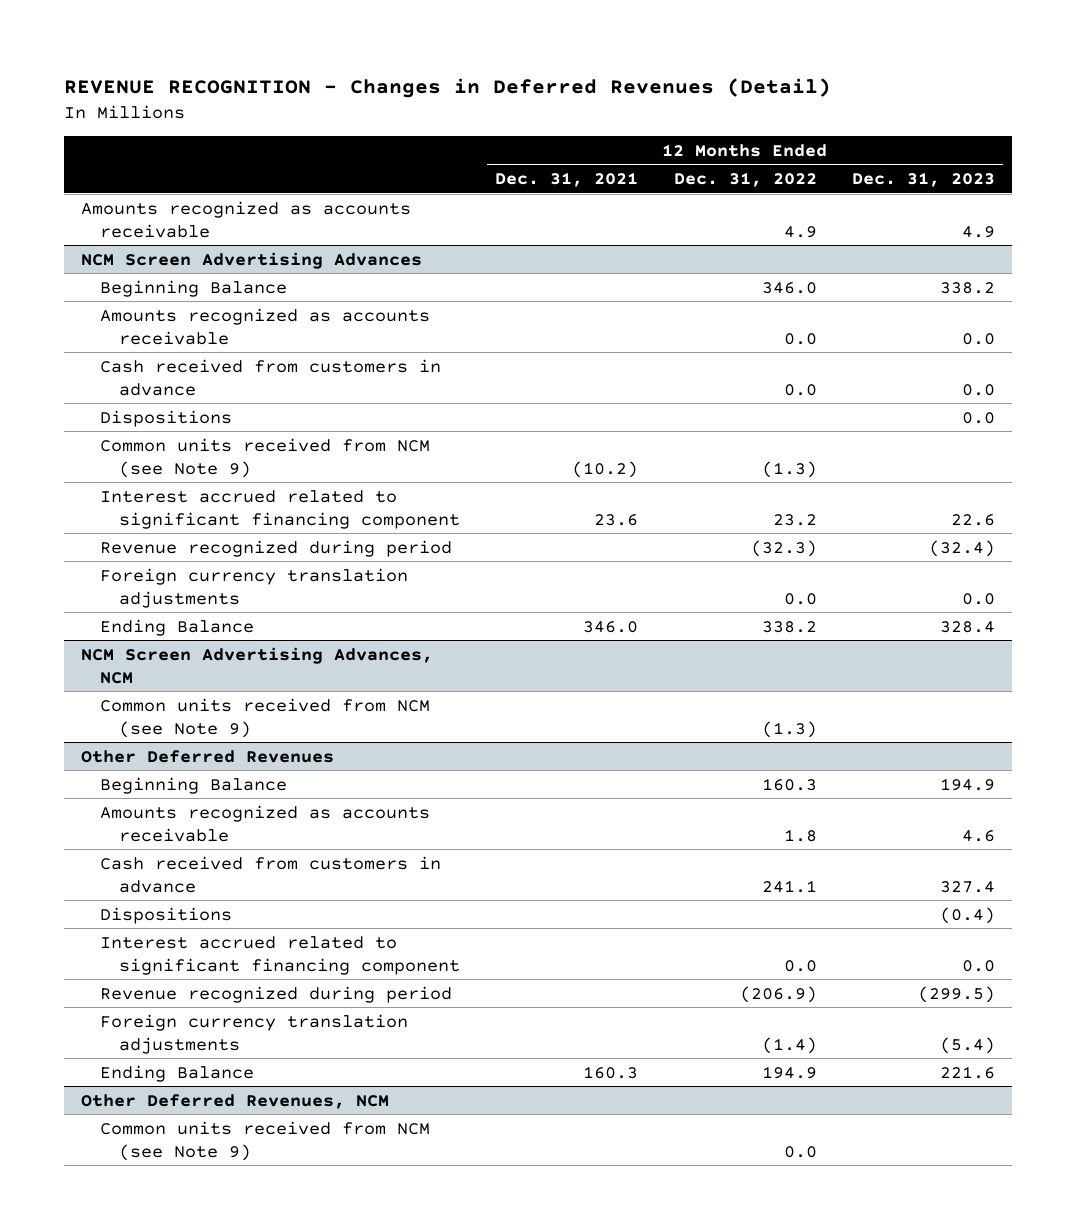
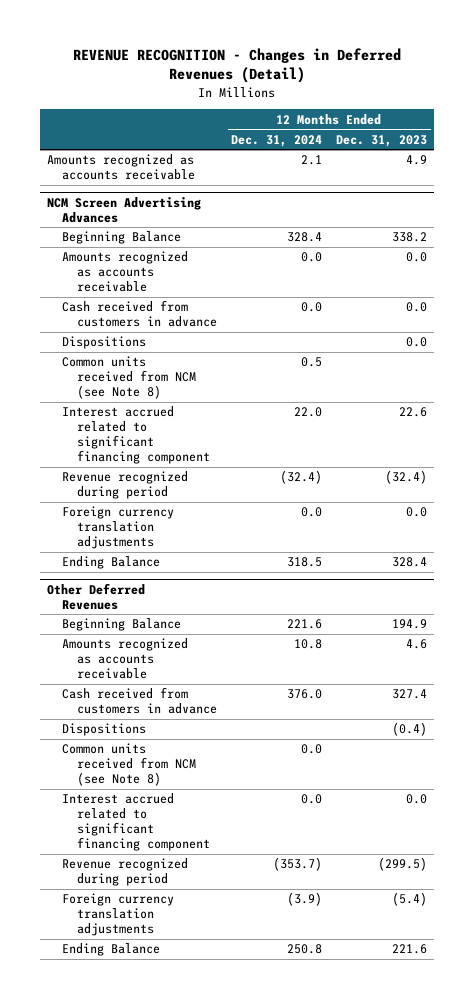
- | 12 Months Ended Dec. 31, 2021 | 12 Months Ended Dec. 31, 2022 | 12 Months Ended Dec. 31, 2023
+ | 12 Months Ended Dec. 31, 2024 | 12 Months Ended Dec. 31, 2023
@ NCM Screen Advertising Advances
- Common units received from NCM (see Note 9) | (10.2) | (1.3) |
+ Common units received from NCM (see Note 8) | 0.5 |
- NCM Screen Advertising Advances, NCM
- Common units received from NCM (see Note 9) | | (1.3) |
@ Other Deferred Revenues
+ Common units received from NCM (see Note 8) | 0.0 |
- Other Deferred Revenues, NCM
- Common units received from NCM (see Note 9) | | 0.0 |

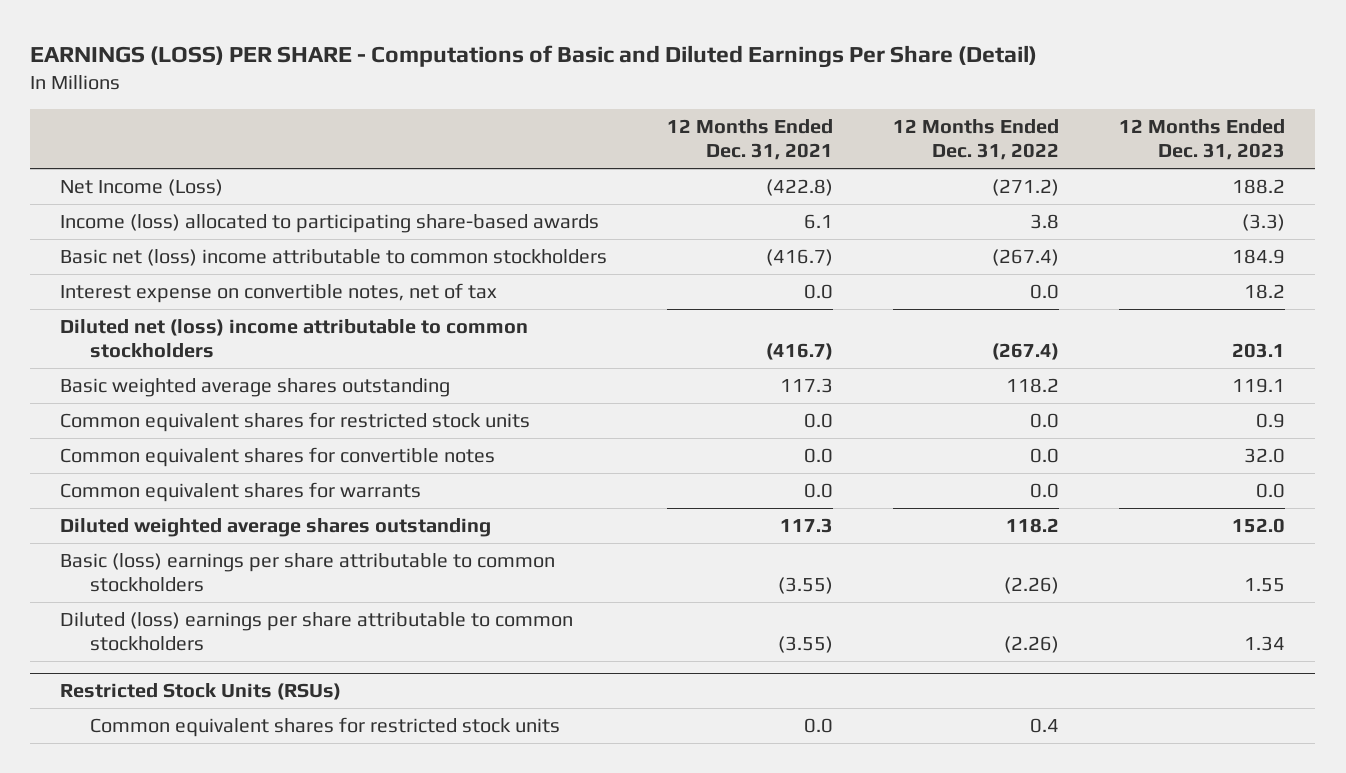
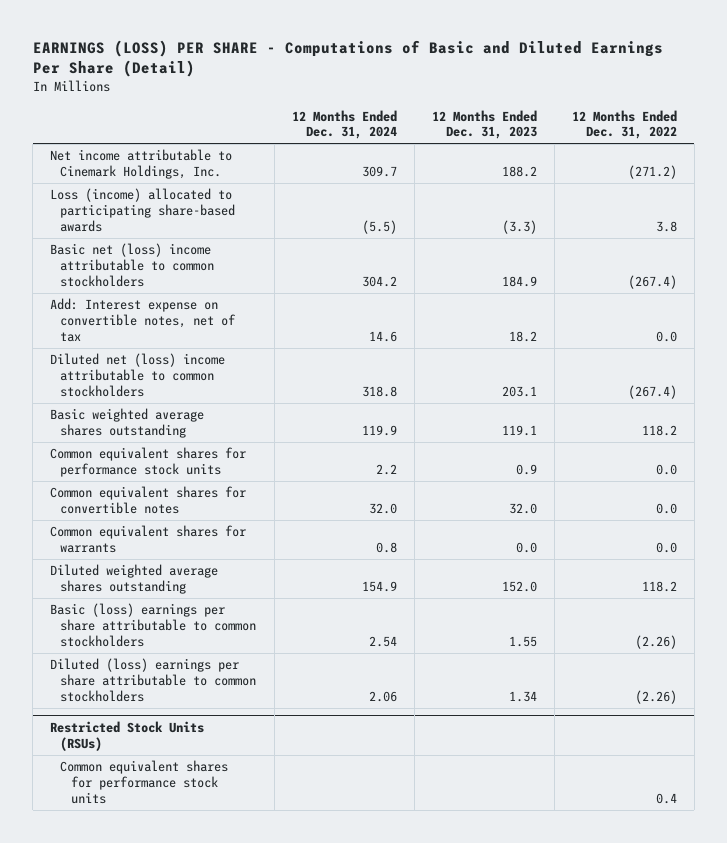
- | 12 Months Ended Dec. 31, 2021 | 12 Months Ended Dec. 31, 2022 | 12 Months Ended Dec. 31, 2023
+ | 12 Months Ended Dec. 31, 2024 | 12 Months Ended Dec. 31, 2023 | 12 Months Ended Dec. 31, 2022
- Net Income (Loss) | (422.8) | (271.2) | 188.2
- Income (loss) allocated to participating share-based awards | 6.1 | 3.8 | (3.3)
+ Net income attributable to Cinemark Holdings, Inc. | 309.7 | 188.2 | (271.2)
+ Loss (income) allocated to participating share-based awards | (5.5) | (3.3) | 3.8
- Interest expense on convertible notes, net of tax | 0.0 | 0.0 | 18.2
+ Add: Interest expense on convertible notes, net of tax | 14.6 | 18.2 | 0.0
- Common equivalent shares for restricted stock units | 0.0 | 0.0 | 0.9
+ Common equivalent shares for performance stock units | 2.2 | 0.9 | 0.0
@ Restricted Stock Units (RSUs)
- Common equivalent shares for restricted stock units | 0.0 | 0.4 |
+ Common equivalent shares for performance stock units | | | 0.4

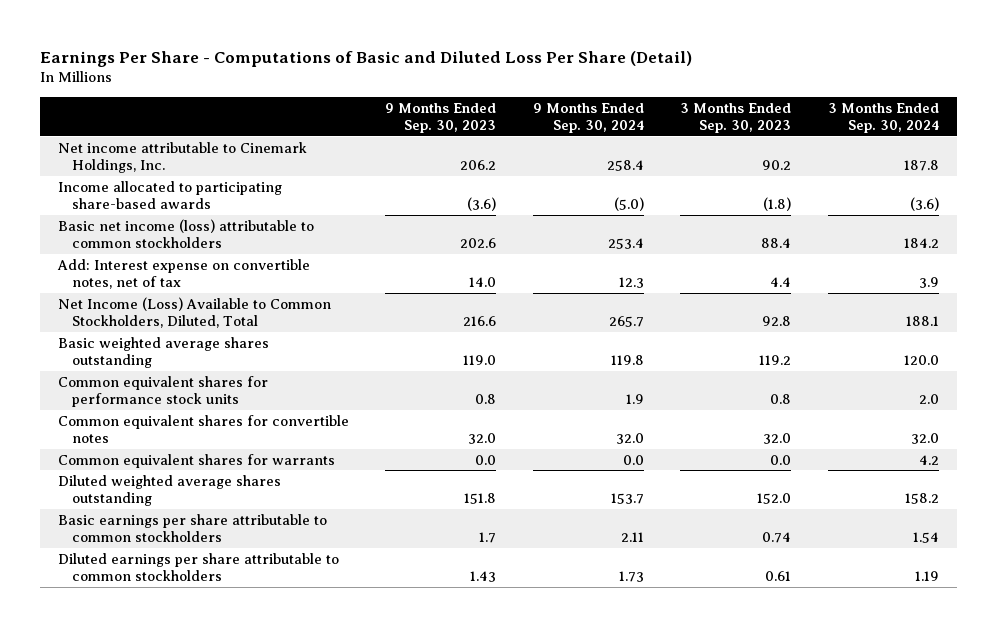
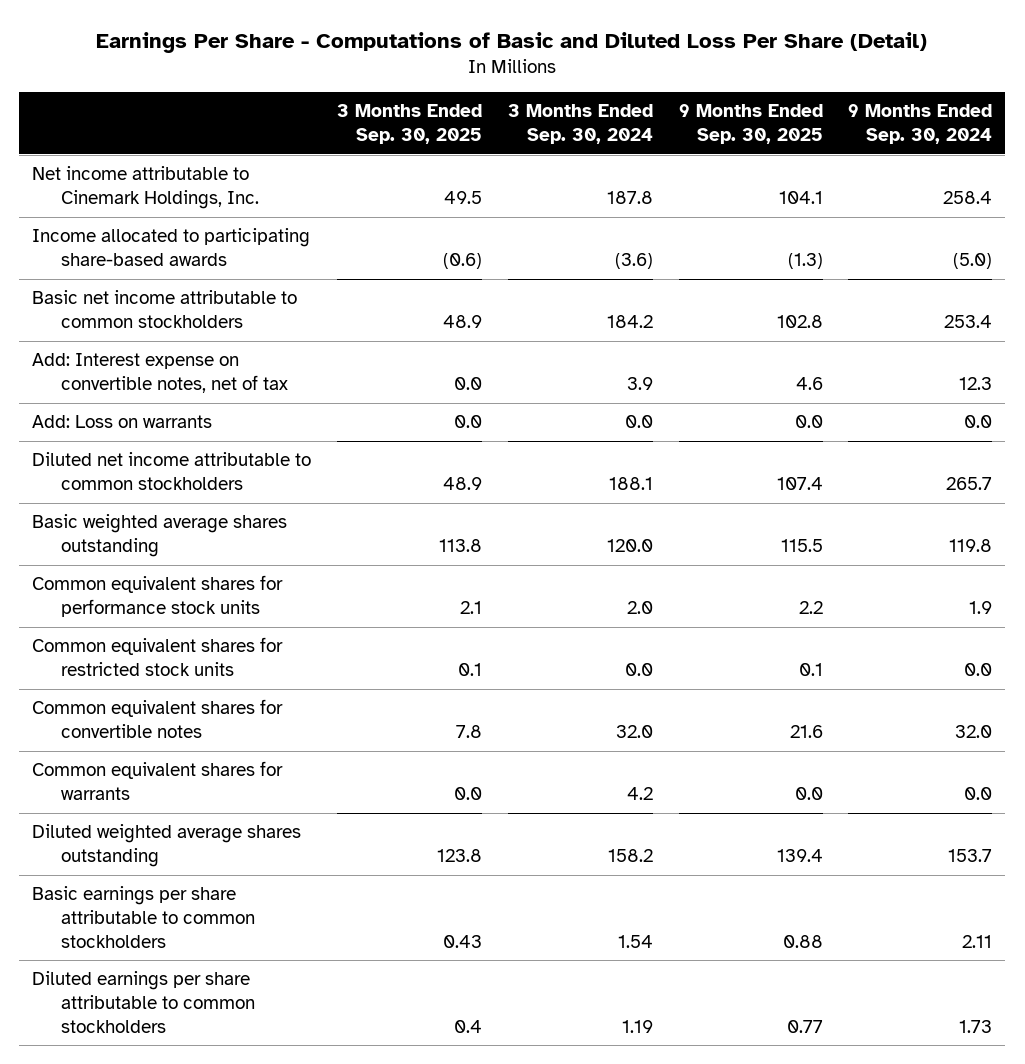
- | 9 Months Ended Sep. 30, 2023 | 9 Months Ended Sep. 30, 2024 | 3 Months Ended Sep. 30, 2023 | 3 Months Ended Sep. 30, 2024
+ | 3 Months Ended Sep. 30, 2025 | 3 Months Ended Sep. 30, 2024 | 9 Months Ended Sep. 30, 2025 | 9 Months Ended Sep. 30, 2024
- Basic net income (loss) attributable to common stockholders | 202.6 | 253.4 | 88.4 | 184.2
+ Basic net income attributable to common stockholders | 48.9 | 184.2 | 102.8 | 253.4
- Net Income (Loss) Available to Common Stockholders, Diluted, Total | 216.6 | 265.7 | 92.8 | 188.1
+ Add: Loss on warrants | 0.0 | 0.0 | 0.0 | 0.0
+ Diluted net income attributable to common stockholders | 48.9 | 188.1 | 107.4 | 265.7
+ Common equivalent shares for restricted stock units | 0.1 | 0.0 | 0.1 | 0.0

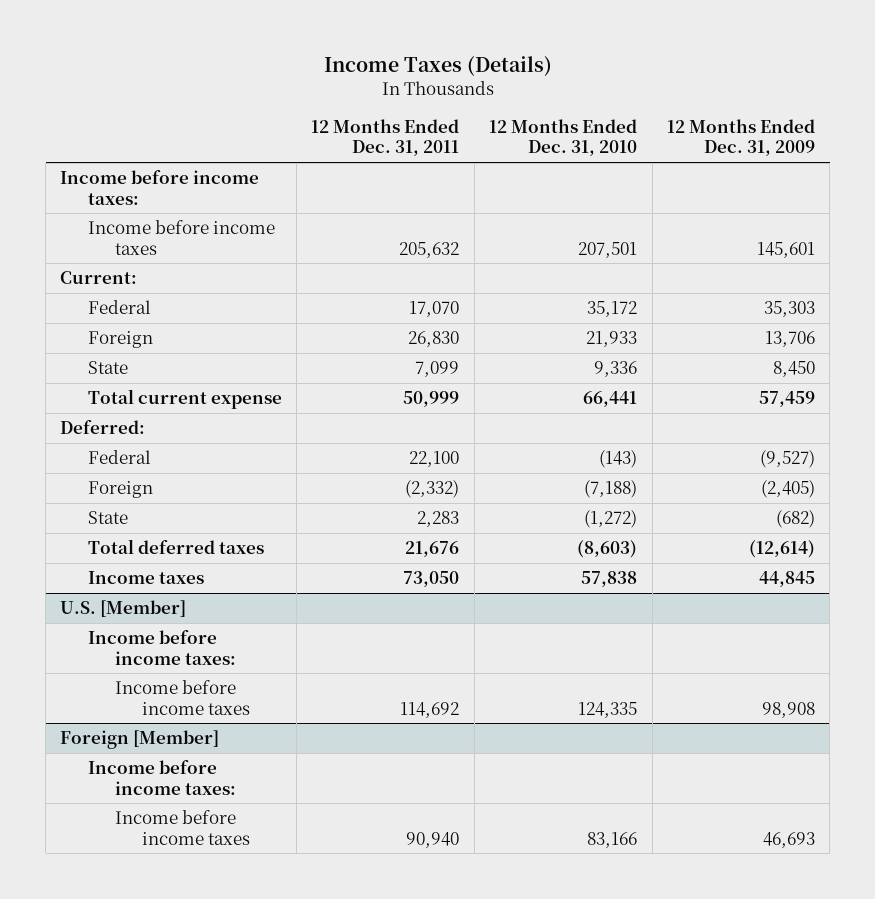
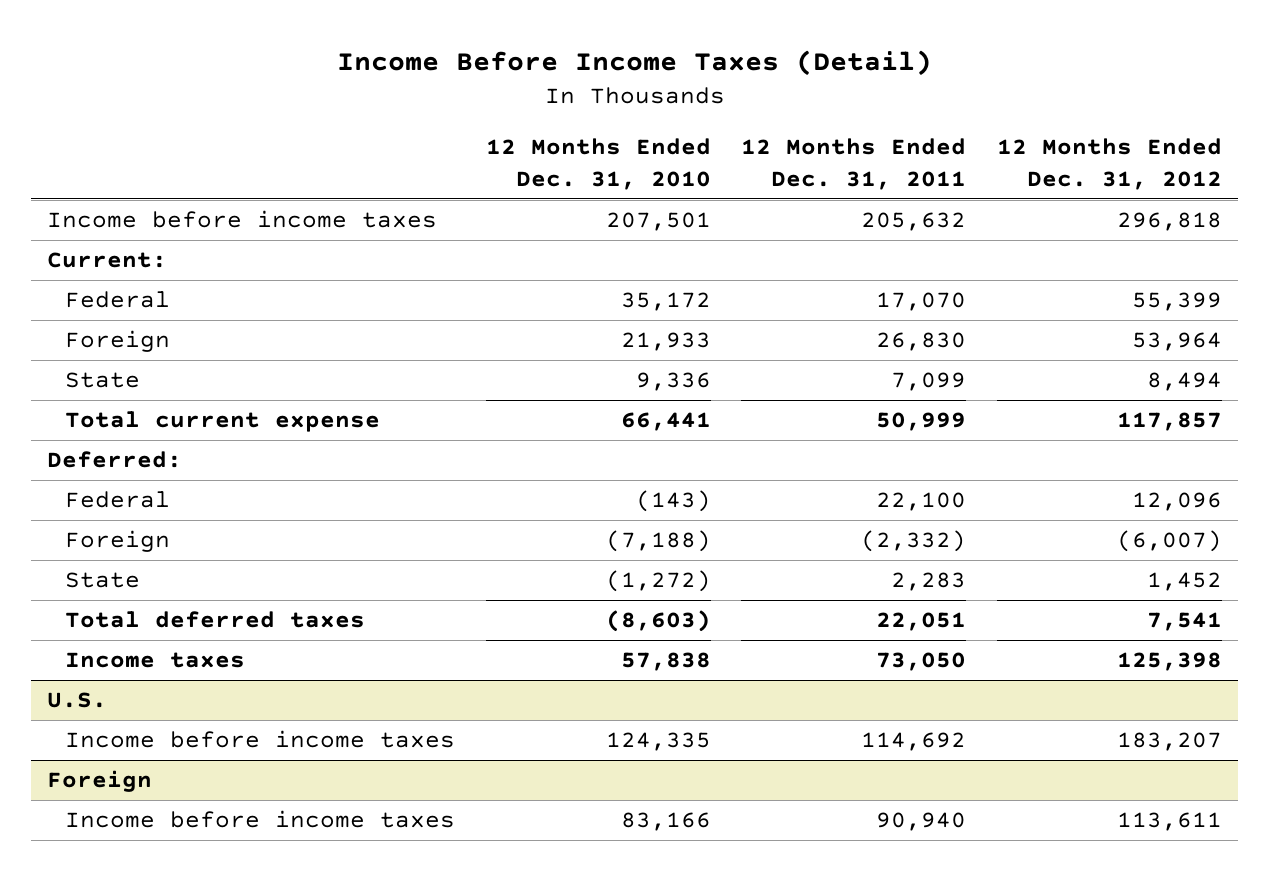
- Income Taxes (Details)
+ Income Before Income Taxes (Detail)
- | 12 Months Ended Dec. 31, 2011 | 12 Months Ended Dec. 31, 2010 | 12 Months Ended Dec. 31, 2009
+ | 12 Months Ended Dec. 31, 2010 | 12 Months Ended Dec. 31, 2011 | 12 Months Ended Dec. 31, 2012
- Income before income taxes:
- Total deferred taxes | 21,676 | (8,603) | (12,614)
+ Total deferred taxes | (8,603) | 22,051 | 7,541
- U.S. [Member]
- Income before income taxes:
+ U.S.
- Foreign [Member]
- Income before income taxes:
+ Foreign

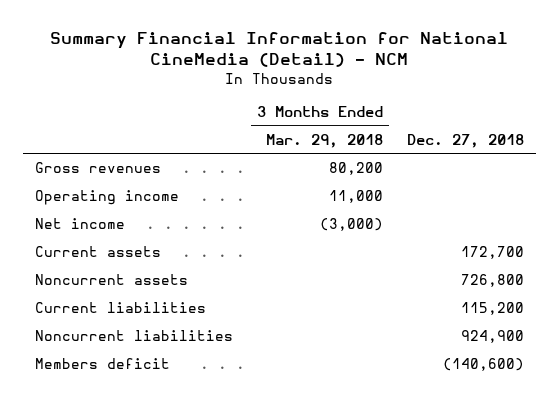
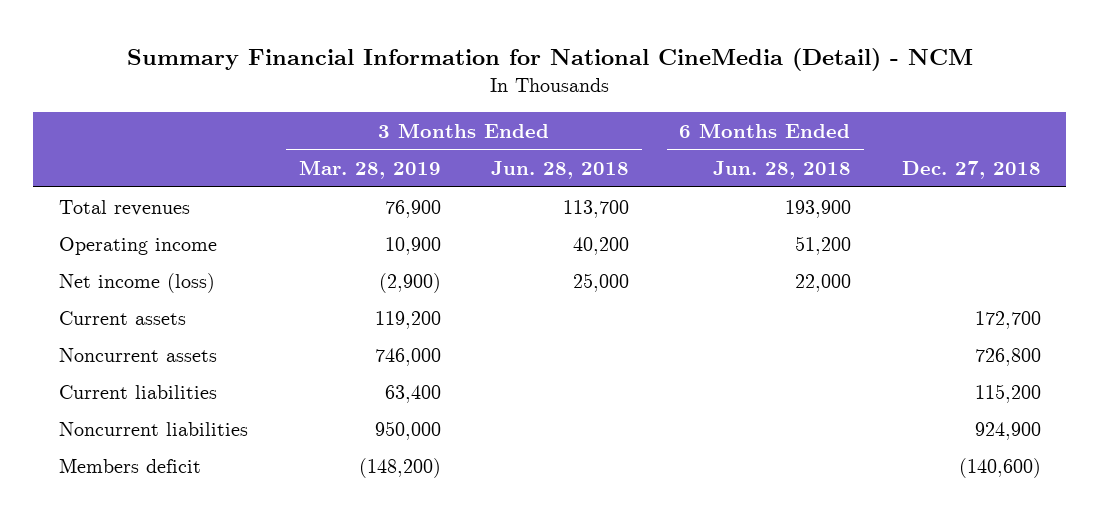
- | 3 Months Ended Mar. 29, 2018 | Dec. 27, 2018
+ | 3 Months Ended Mar. 28, 2019 | 3 Months Ended Jun. 28, 2018 | 6 Months Ended Jun. 28, 2018 | Dec. 27, 2018
- Gross revenues | 80,200 |
+ Total revenues | 76,900 | 113,700 | 193,900 |
- Net income | (3,000) |
+ Net income (loss) | (2,900) | 25,000 | 22,000 |

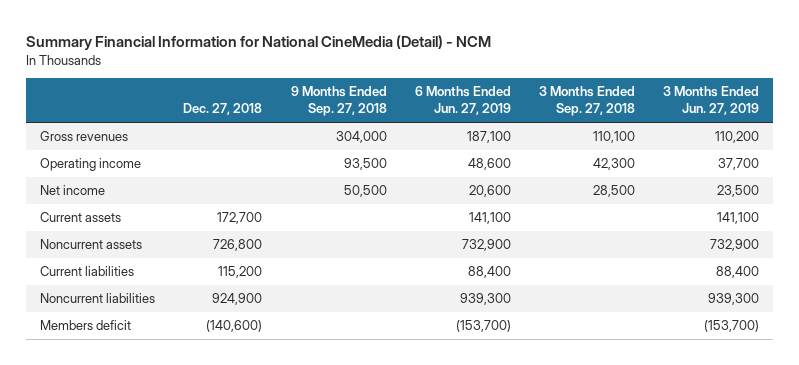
- | 3 Months Ended Mar. 28, 2019 | 3 Months Ended Jun. 28, 2018 | 6 Months Ended Jun. 28, 2018 | Dec. 27, 2018
+ | Dec. 27, 2018 | 9 Months Ended Sep. 27, 2018 | 6 Months Ended Jun. 27, 2019 | 3 Months Ended Sep. 27, 2018 | 3 Months Ended Jun. 27, 2019
- Total revenues | 76,900 | 113,700 | 193,900 |
+ Gross revenues | | 304,000 | 187,100 | 110,100 | 110,200
- Net income (loss) | (2,900) | 25,000 | 22,000 |
+ Net income | | 50,500 | 20,600 | 28,500 | 23,500

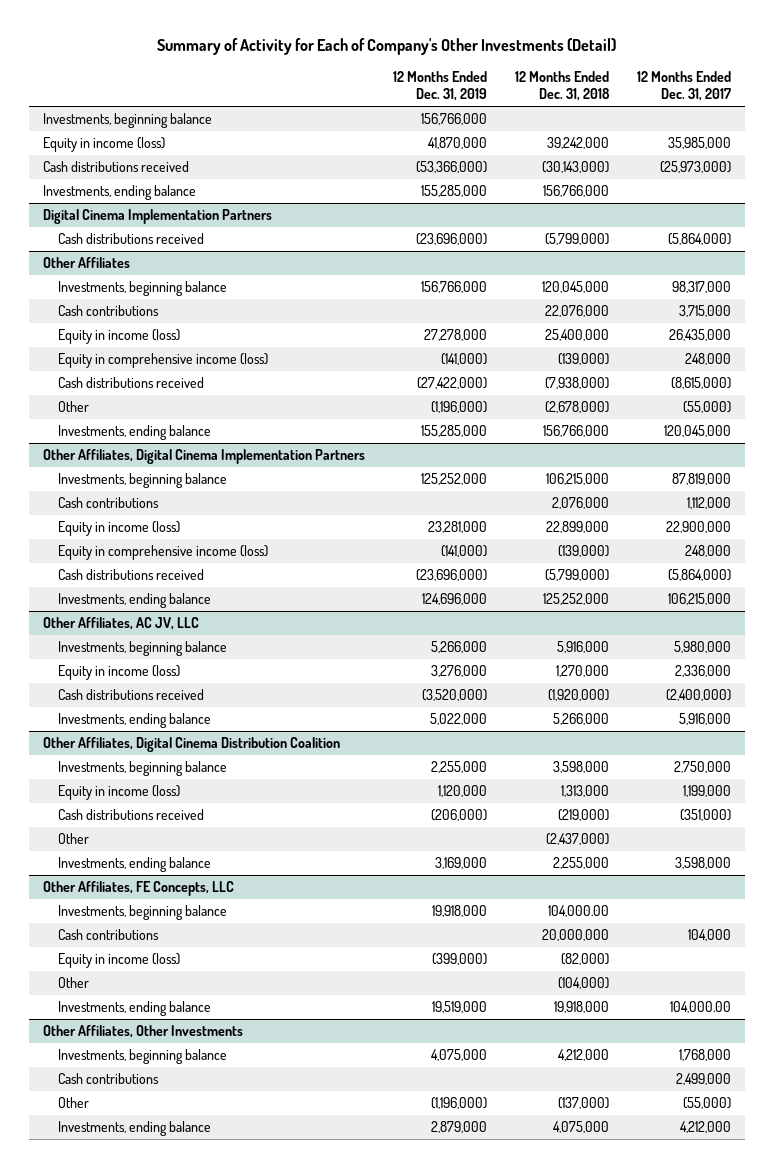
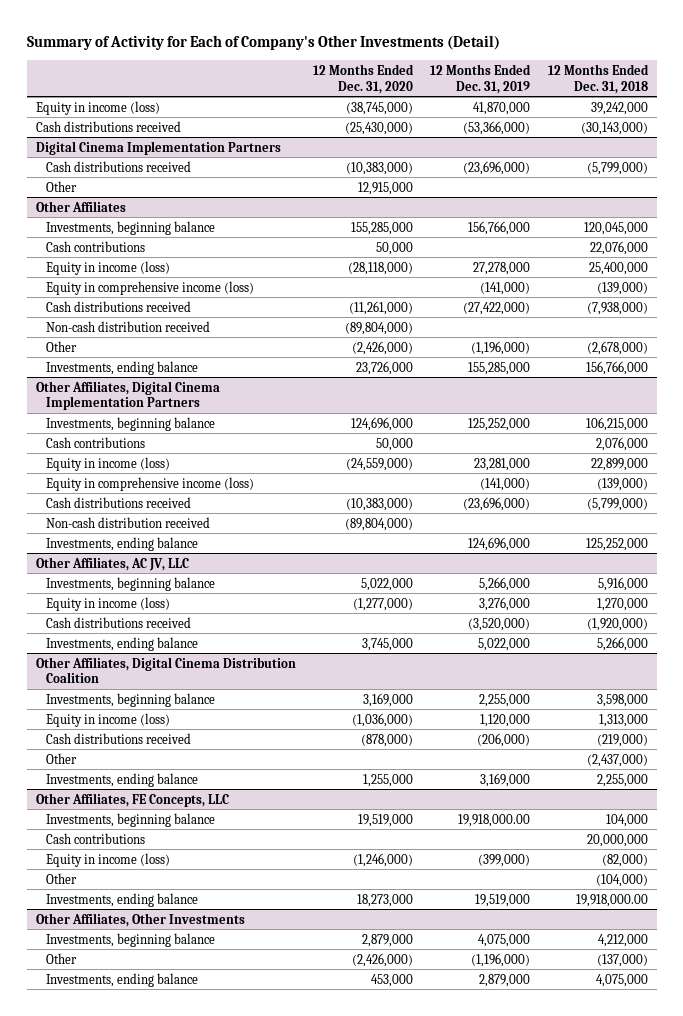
- | 12 Months Ended Dec. 31, 2019 | 12 Months Ended Dec. 31, 2018 | 12 Months Ended Dec. 31, 2017
+ | 12 Months Ended Dec. 31, 2020 | 12 Months Ended Dec. 31, 2019 | 12 Months Ended Dec. 31, 2018
- Investments, beginning balance | 156,766,000 | |
- Investments, ending balance | 155,285,000 | 156,766,000 |
@ Digital Cinema Implementation Partners
+ Other | 12,915,000 | |
@ Other Affiliates
+ Non-cash distribution received | (89,804,000) | |
@ Other Affiliates, Digital Cinema Implementation Partners
+ Non-cash distribution received | (89,804,000) | |
@ Other Affiliates, FE Concepts, LLC
- Investments, beginning balance | 19,918,000 | 104,000.00 |
+ Investments, beginning balance | 19,519,000 | 19,918,000.00 | 104,000
- Investments, ending balance | 19,519,000 | 19,918,000 | 104,000.00
+ Investments, ending balance | 18,273,000 | 19,519,000 | 19,918,000.00
@ Other Affiliates, Other Investments
- Cash contributions | | | 2,499,000

